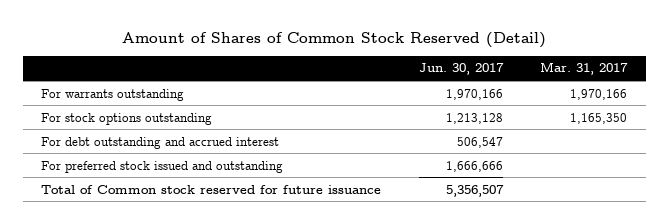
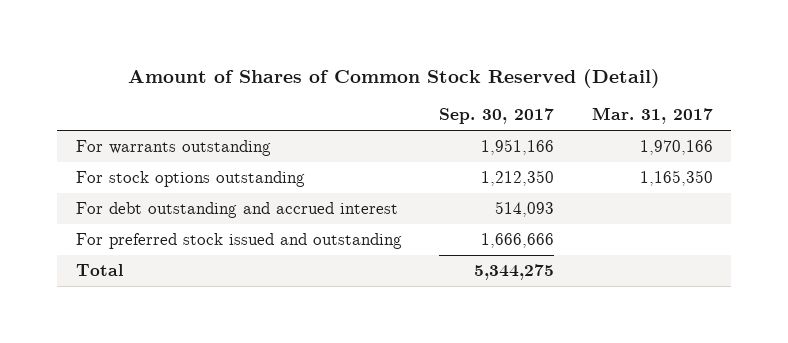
- | Jun. 30, 2017 | Mar. 31, 2017
+ | Sep. 30, 2017 | Mar. 31, 2017
- Total of Common stock reserved for future issuance | 5,356,507 |
+ Total | 5,344,275 |

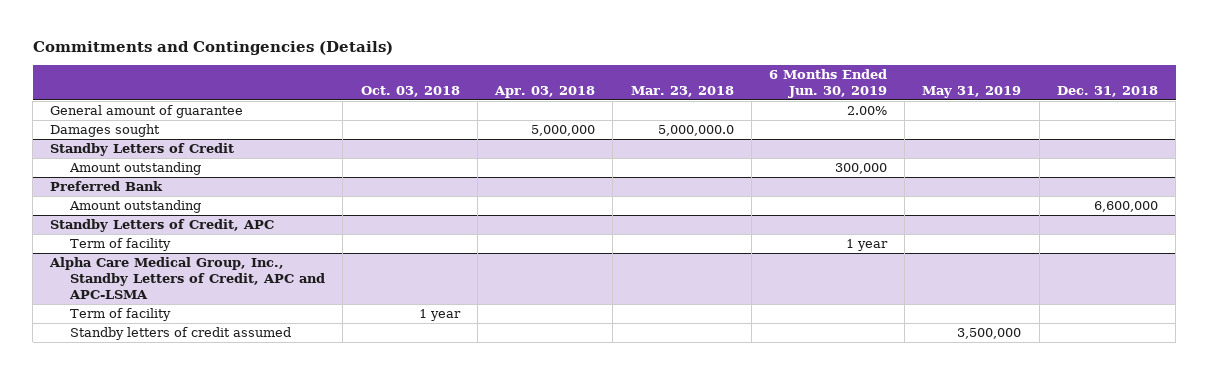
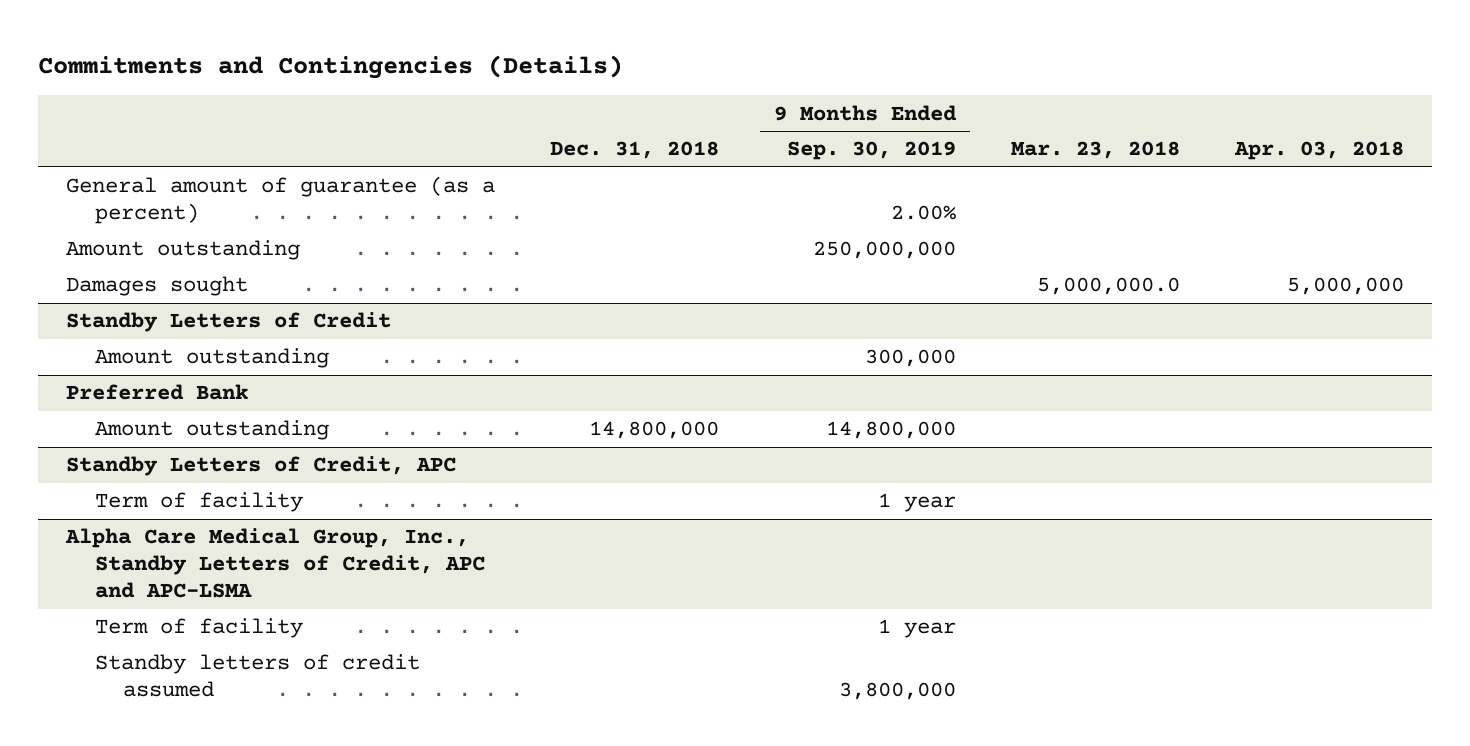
- | Oct. 03, 2018 | Apr. 03, 2018 | Mar. 23, 2018 | 6 Months Ended Jun. 30, 2019 | May 31, 2019 | Dec. 31, 2018
+ | Dec. 31, 2018 | 9 Months Ended Sep. 30, 2019 | Mar. 23, 2018 | Apr. 03, 2018
- General amount of guarantee | | | | 2.00% | |
+ General amount of guarantee (as a percent) | | 2.00% | |
+ Amount outstanding | | 250,000,000 | |
@ Preferred Bank
- Amount outstanding | | | | | | 6,600,000
+ Amount outstanding | 14,800,000 | 14,800,000 | |

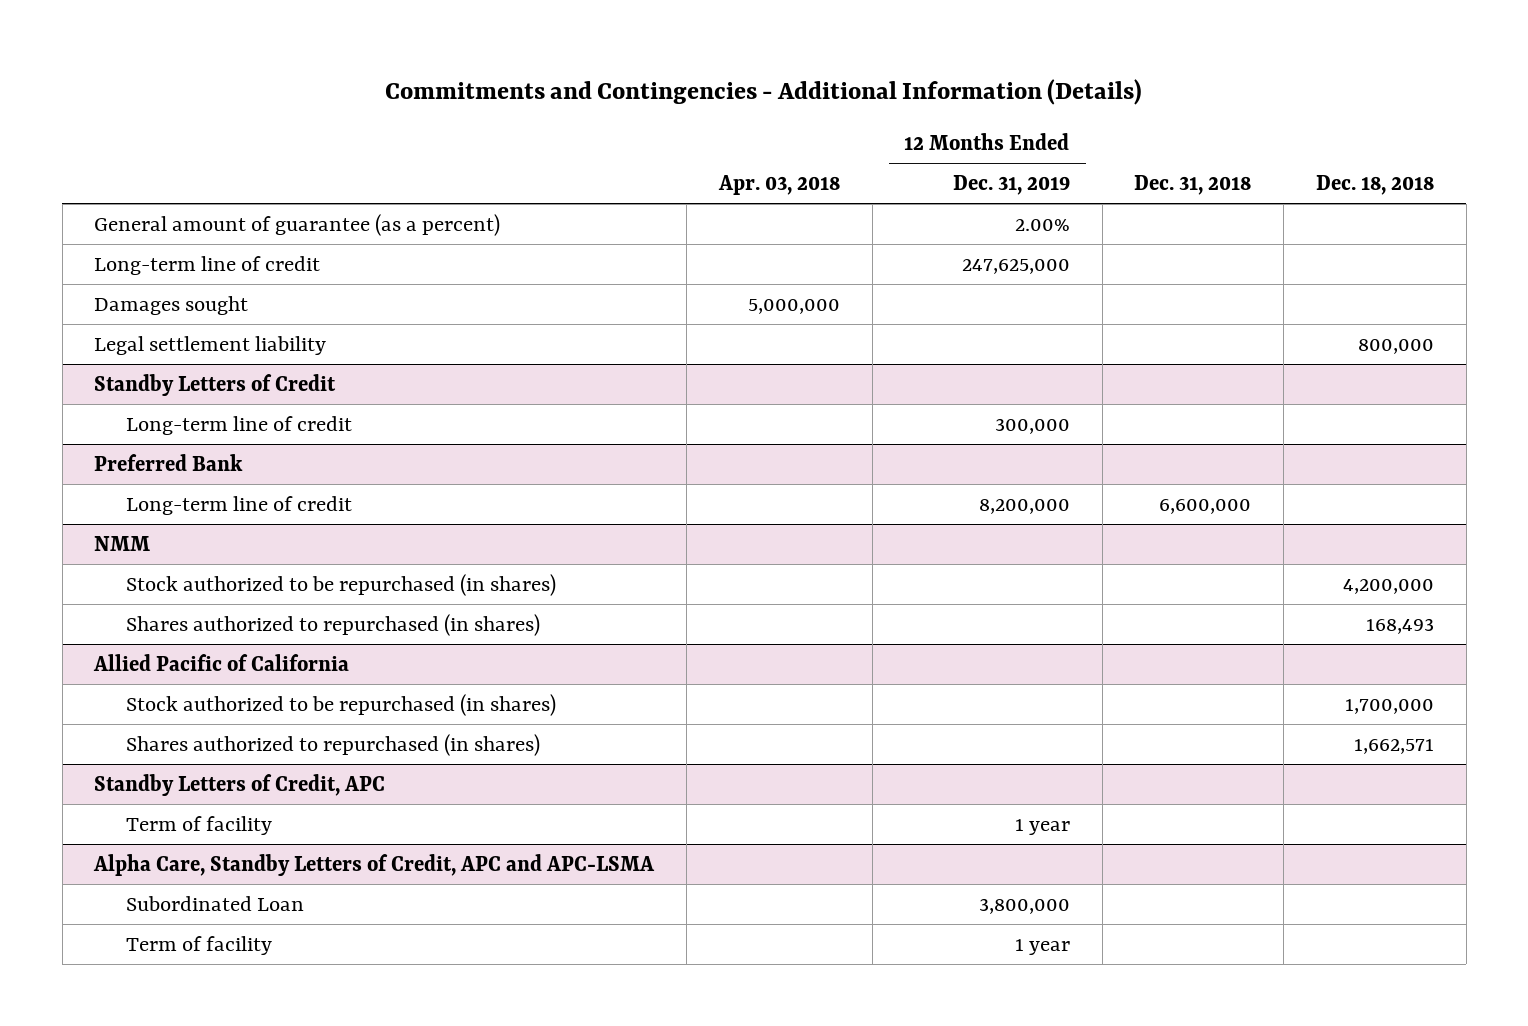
- Commitments and Contingencies (Details)
+ Commitments and Contingencies - Additional Information (Details)
- | Dec. 31, 2018 | 9 Months Ended Sep. 30, 2019 | Mar. 23, 2018 | Apr. 03, 2018
+ | Apr. 03, 2018 | 12 Months Ended Dec. 31, 2019 | Dec. 31, 2018 | Dec. 18, 2018
- Amount outstanding | | 250,000,000 | |
+ Long-term line of credit | | 247,625,000 | |
+ Legal settlement liability | | | | 800,000
@ Standby Letters of Credit
- Amount outstanding | | 300,000 | |
+ Long-term line of credit | | 300,000 | |
@ Preferred Bank
- Amount outstanding | 14,800,000 | 14,800,000 | |
+ Long-term line of credit | | 8,200,000 | 6,600,000 |
+ NMM
+ Stock authorized to be repurchased (in shares) | | | | 4,200,000
+ Shares authorized to repurchased (in shares) | | | | 168,493
+ Allied Pacific of California
+ Stock authorized to be repurchased (in shares) | | | | 1,700,000
+ Shares authorized to repurchased (in shares) | | | | 1,662,571
- Alpha Care Medical Group, Inc., Standby Letters of Credit, APC and APC-LSMA
+ Alpha Care, Standby Letters of Credit, APC and APC-LSMA
+ Subordinated Loan | | 3,800,000 | |
- Standby letters of credit assumed | | 3,800,000 | |

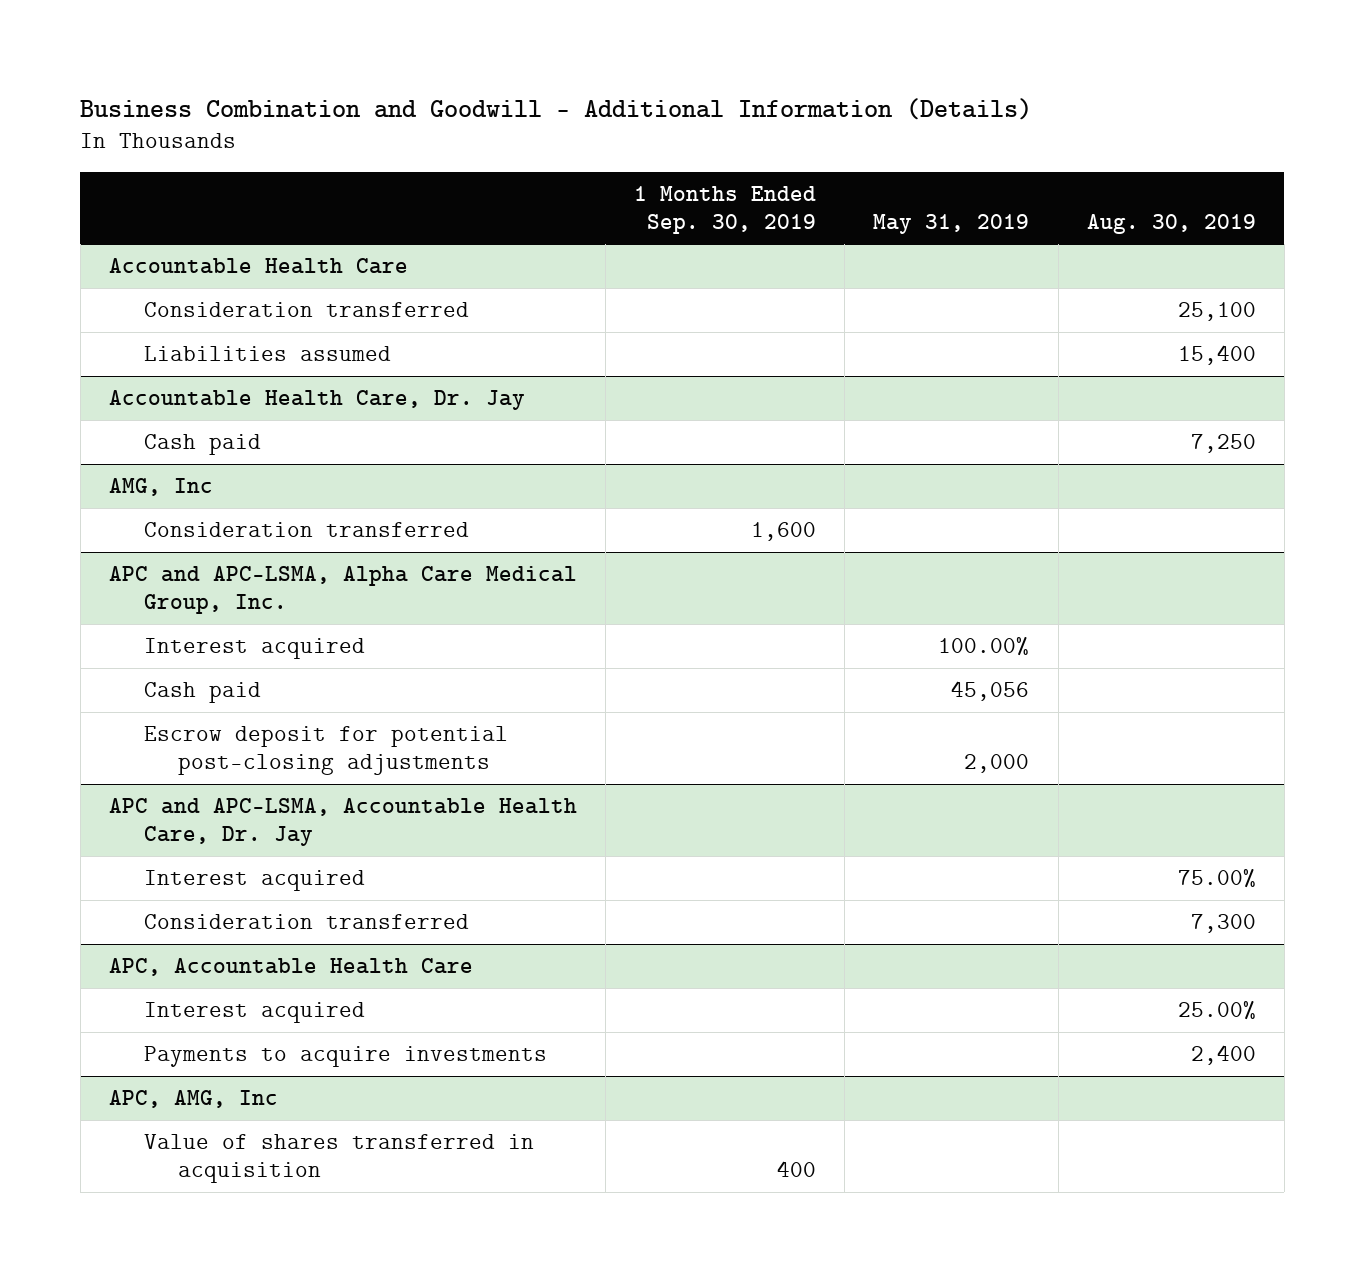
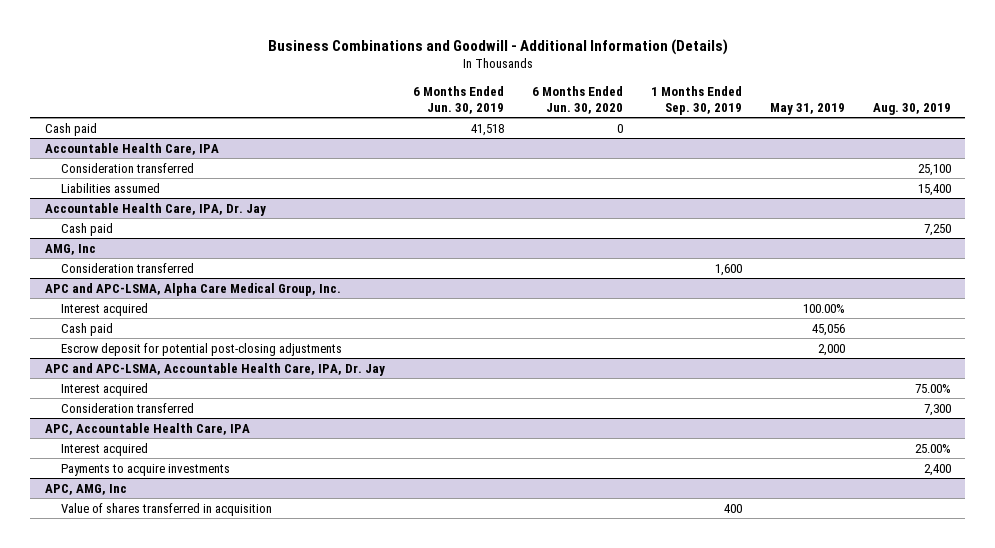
- Business Combination and Goodwill - Additional Information (Details)
+ Business Combinations and Goodwill - Additional Information (Details)
- | 1 Months Ended Sep. 30, 2019 | May 31, 2019 | Aug. 30, 2019
+ | 6 Months Ended Jun. 30, 2019 | 6 Months Ended Jun. 30, 2020 | 1 Months Ended Sep. 30, 2019 | May 31, 2019 | Aug. 30, 2019
- Accountable Health Care
+ Cash paid | 41,518 | 0 | | |
+ Accountable Health Care, IPA
- Accountable Health Care, Dr. Jay
+ Accountable Health Care, IPA, Dr. Jay
- APC and APC-LSMA, Accountable Health Care, Dr. Jay
+ APC and APC-LSMA, Accountable Health Care, IPA, Dr. Jay
- APC, Accountable Health Care
+ APC, Accountable Health Care, IPA

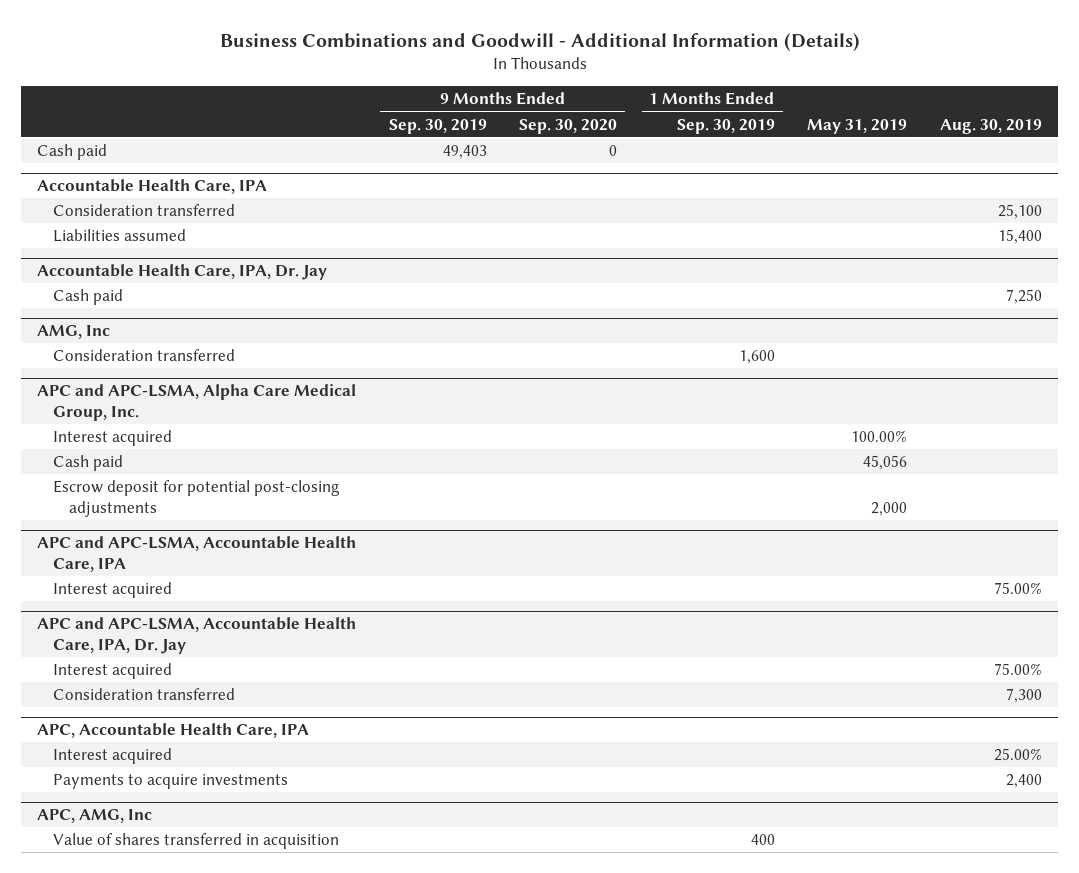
- | 6 Months Ended Jun. 30, 2019 | 6 Months Ended Jun. 30, 2020 | 1 Months Ended Sep. 30, 2019 | May 31, 2019 | Aug. 30, 2019
+ | 9 Months Ended Sep. 30, 2019 | 9 Months Ended Sep. 30, 2020 | 1 Months Ended Sep. 30, 2019 | May 31, 2019 | Aug. 30, 2019
+ APC and APC-LSMA, Accountable Health Care, IPA
+ Interest acquired | | | | | 75.00%

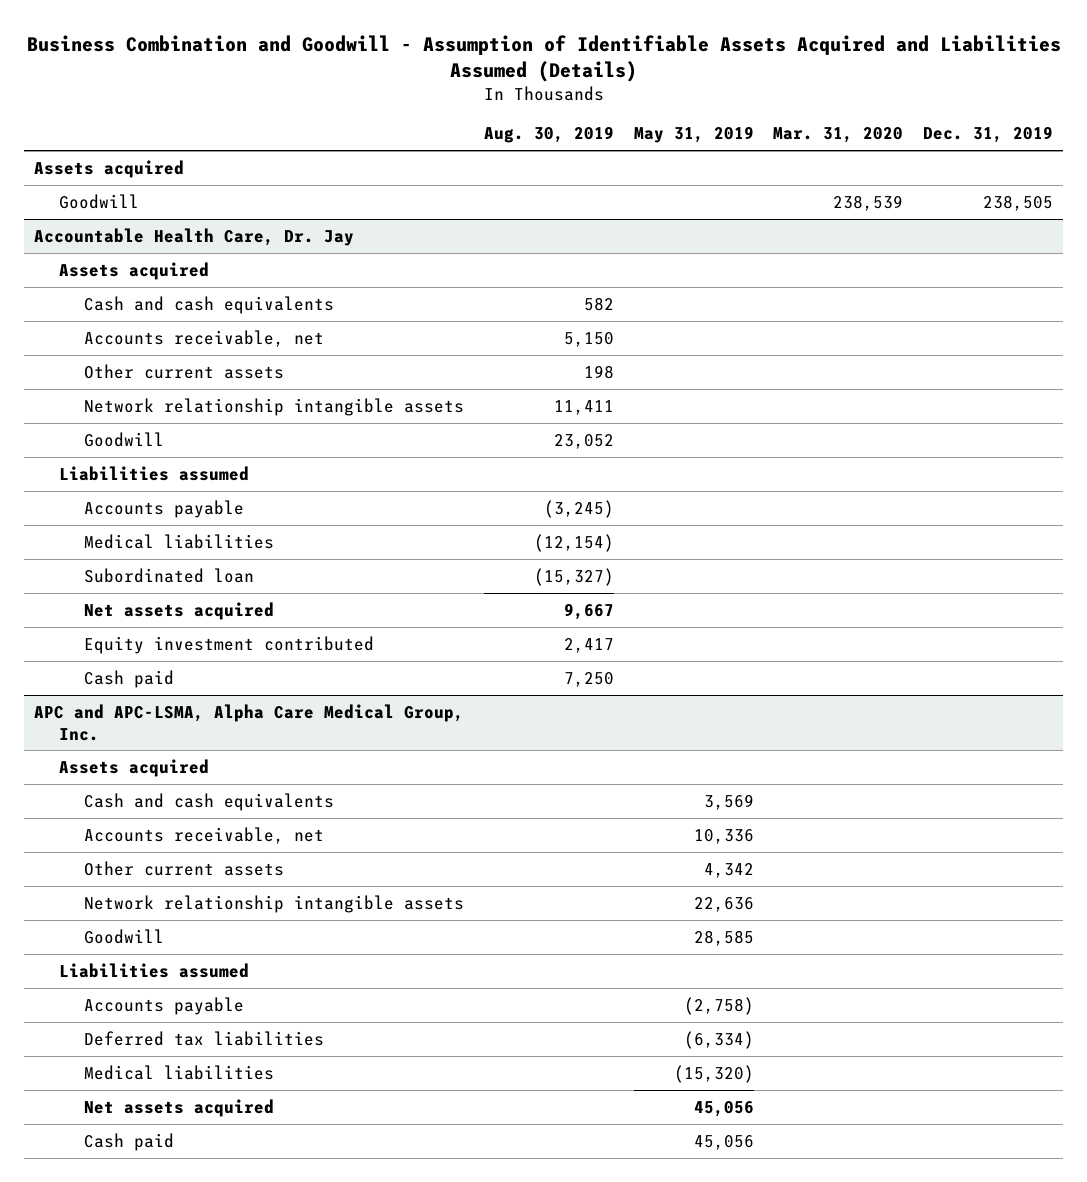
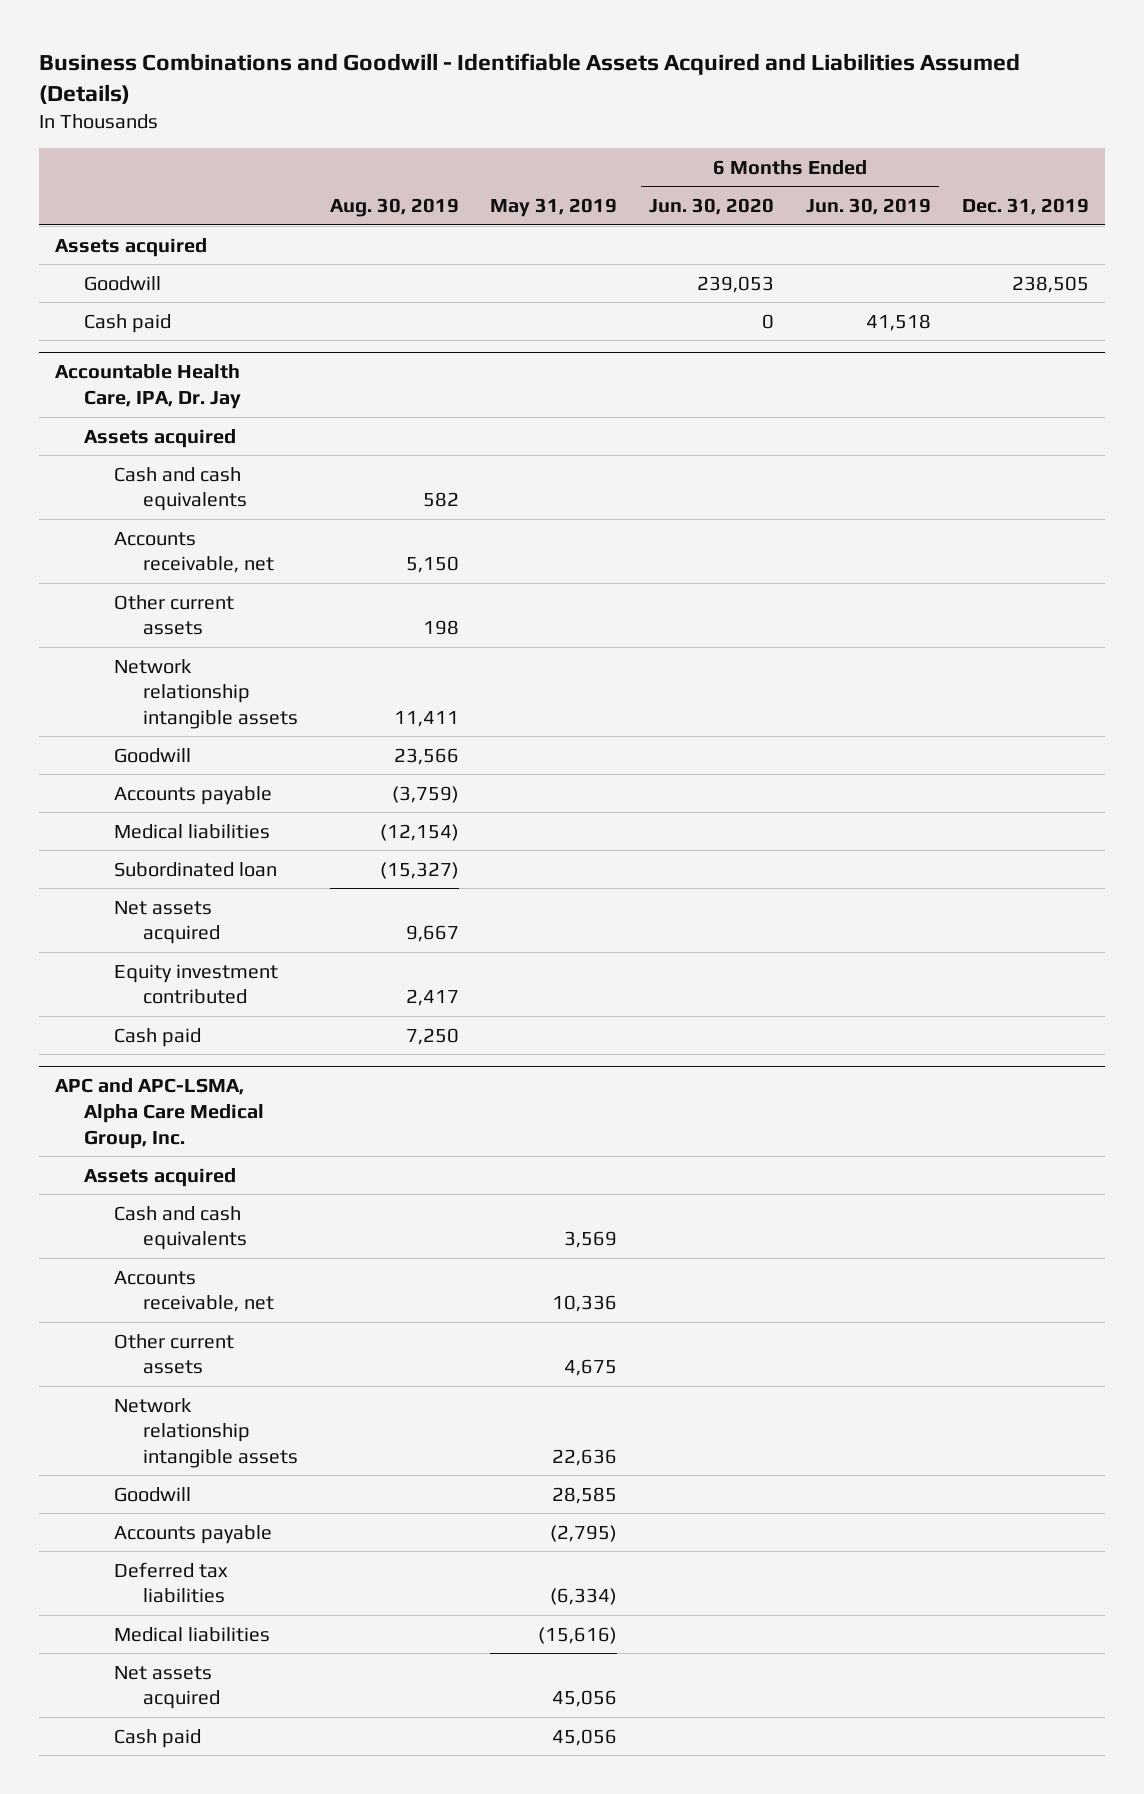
- Business Combination and Goodwill - Assumption of Identifiable Assets Acquired and Liabilities Assumed (Details)
+ Business Combinations and Goodwill - Identifiable Assets Acquired and Liabilities Assumed (Details)
- | Aug. 30, 2019 | May 31, 2019 | Mar. 31, 2020 | Dec. 31, 2019
+ | Aug. 30, 2019 | May 31, 2019 | 6 Months Ended Jun. 30, 2020 | 6 Months Ended Jun. 30, 2019 | Dec. 31, 2019
- Accountable Health Care, Dr. Jay
+ Cash paid | | | 0 | 41,518 |
+ Accountable Health Care, IPA, Dr. Jay
- Goodwill | 23,052 | | |
- Liabilities assumed
- Accounts payable | (3,245) | | |
+ Goodwill | 23,566 | | | |
+ Accounts payable | (3,759) | | | |
@ APC and APC-LSMA, Alpha Care Medical Group, Inc.
- Other current assets | | 4,342 | |
+ Other current assets | | 4,675 | | |
- Liabilities assumed
- Accounts payable | | (2,758) | |
+ Accounts payable | | (2,795) | | |
- Medical liabilities | | (15,320) | |
+ Medical liabilities | | (15,616) | | |

